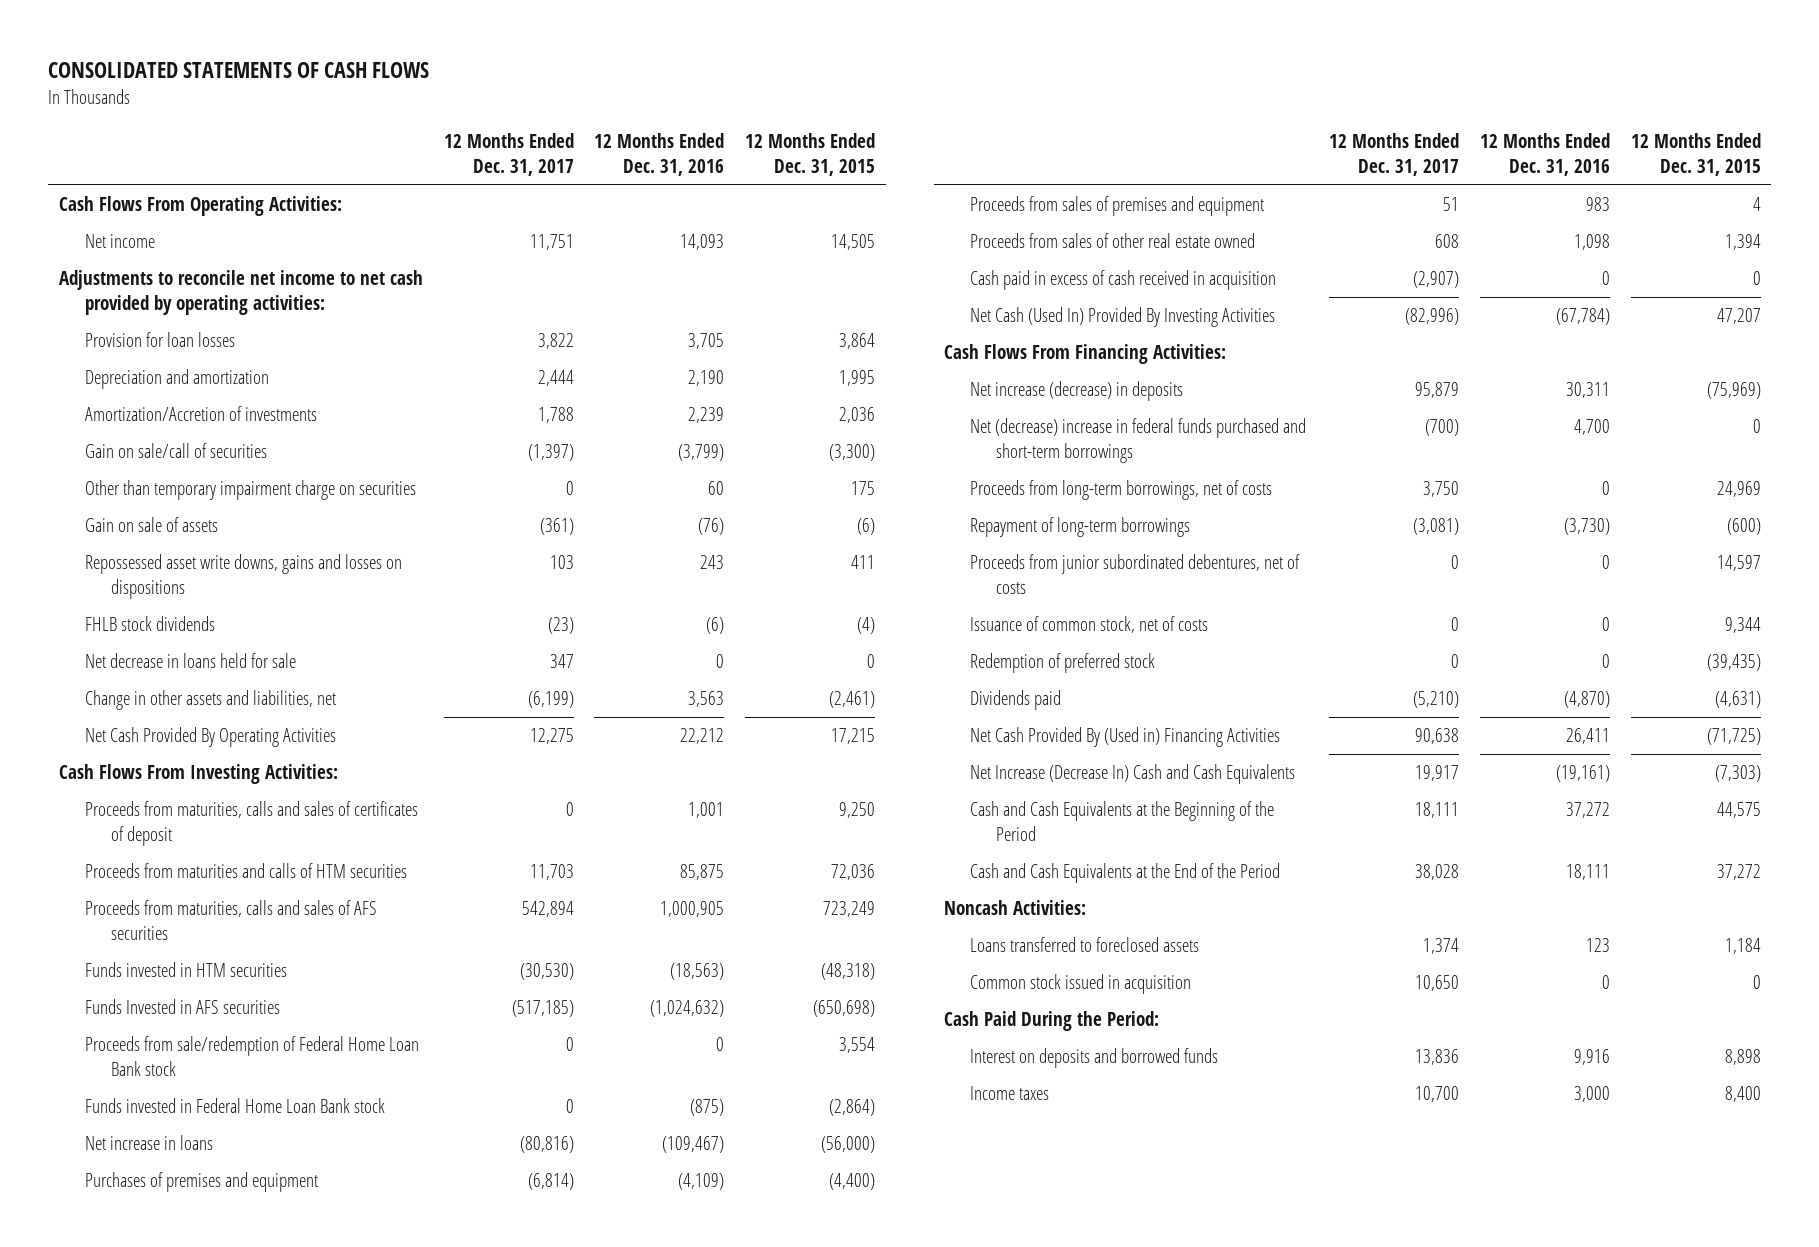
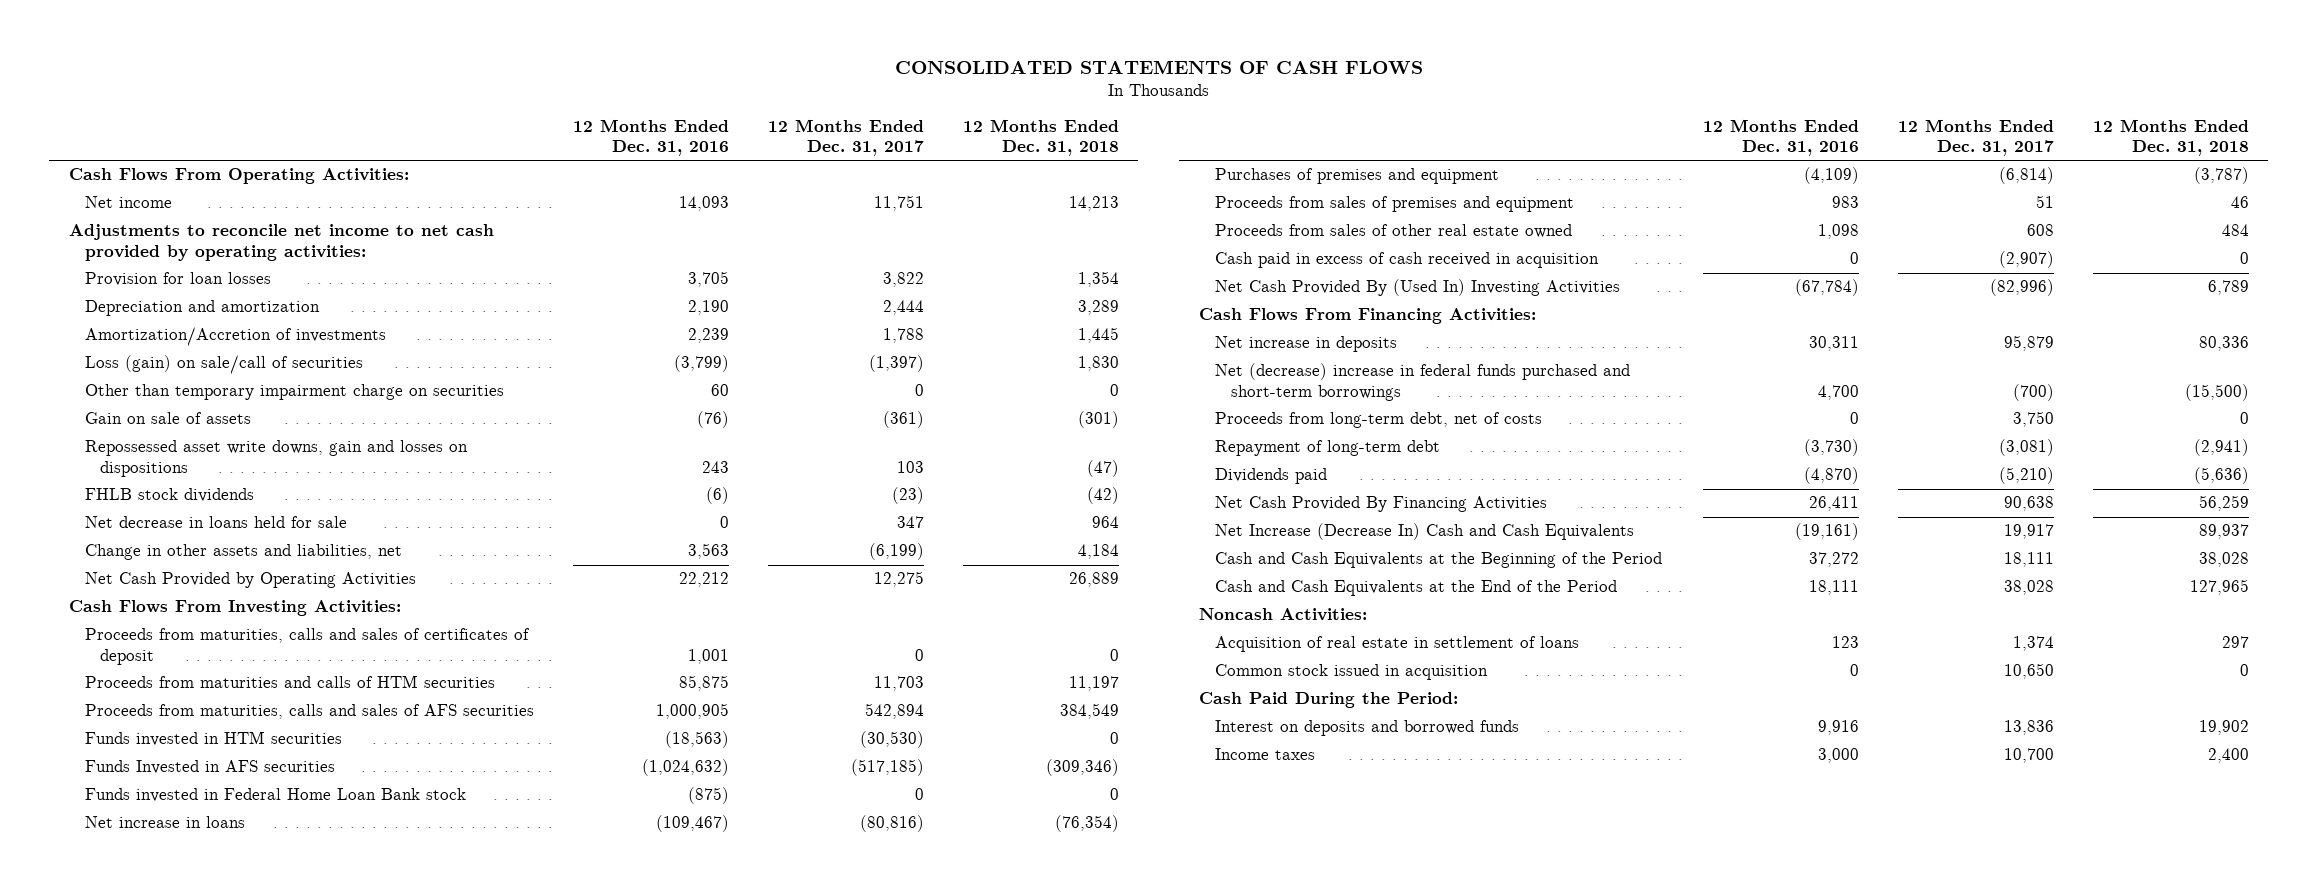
- | 12 Months Ended Dec. 31, 2017 | 12 Months Ended Dec. 31, 2016 | 12 Months Ended Dec. 31, 2015
+ | 12 Months Ended Dec. 31, 2016 | 12 Months Ended Dec. 31, 2017 | 12 Months Ended Dec. 31, 2018
- Gain on sale/call of securities | (1,397) | (3,799) | (3,300)
+ Loss (gain) on sale/call of securities | (3,799) | (1,397) | 1,830
- Repossessed asset write downs, gains and losses on dispositions | 103 | 243 | 411
+ Repossessed asset write downs, gain and losses on dispositions | 243 | 103 | (47)
- Net Cash Provided By Operating Activities | 12,275 | 22,212 | 17,215
+ Net Cash Provided by Operating Activities | 22,212 | 12,275 | 26,889
- Proceeds from sale/redemption of Federal Home Loan Bank stock | 0 | 0 | 3,554
- Net Cash (Used In) Provided By Investing Activities | (82,996) | (67,784) | 47,207
+ Net Cash Provided By (Used In) Investing Activities | (67,784) | (82,996) | 6,789
- Net increase (decrease) in deposits | 95,879 | 30,311 | (75,969)
+ Net increase in deposits | 30,311 | 95,879 | 80,336
- Proceeds from long-term borrowings, net of costs | 3,750 | 0 | 24,969
- Repayment of long-term borrowings | (3,081) | (3,730) | (600)
- Proceeds from junior subordinated debentures, net of costs | 0 | 0 | 14,597
- Issuance of common stock, net of costs | 0 | 0 | 9,344
- Redemption of preferred stock | 0 | 0 | (39,435)
+ Proceeds from long-term debt, net of costs | 0 | 3,750 | 0
+ Repayment of long-term debt | (3,730) | (3,081) | (2,941)
- Net Cash Provided By (Used in) Financing Activities | 90,638 | 26,411 | (71,725)
+ Net Cash Provided By Financing Activities | 26,411 | 90,638 | 56,259
- Loans transferred to foreclosed assets | 1,374 | 123 | 1,184
+ Acquisition of real estate in settlement of loans | 123 | 1,374 | 297

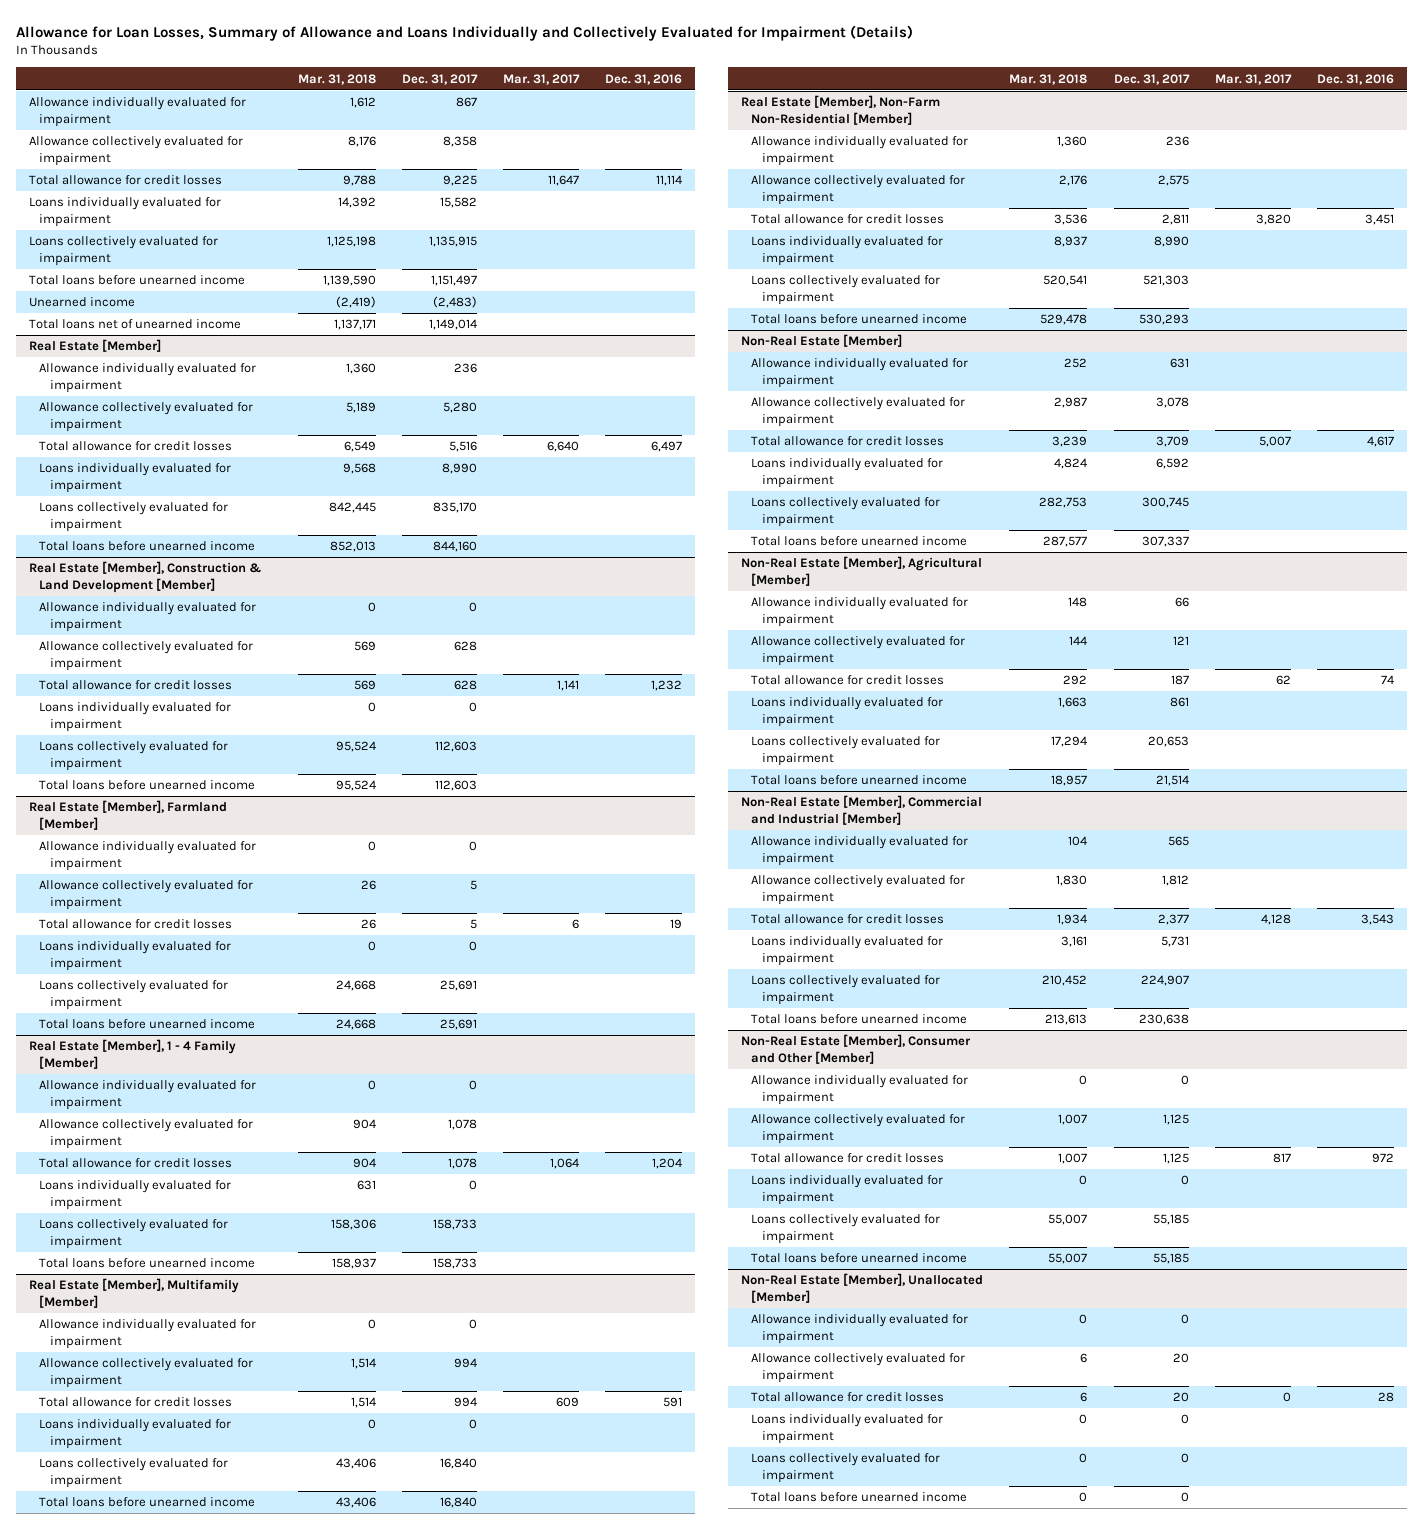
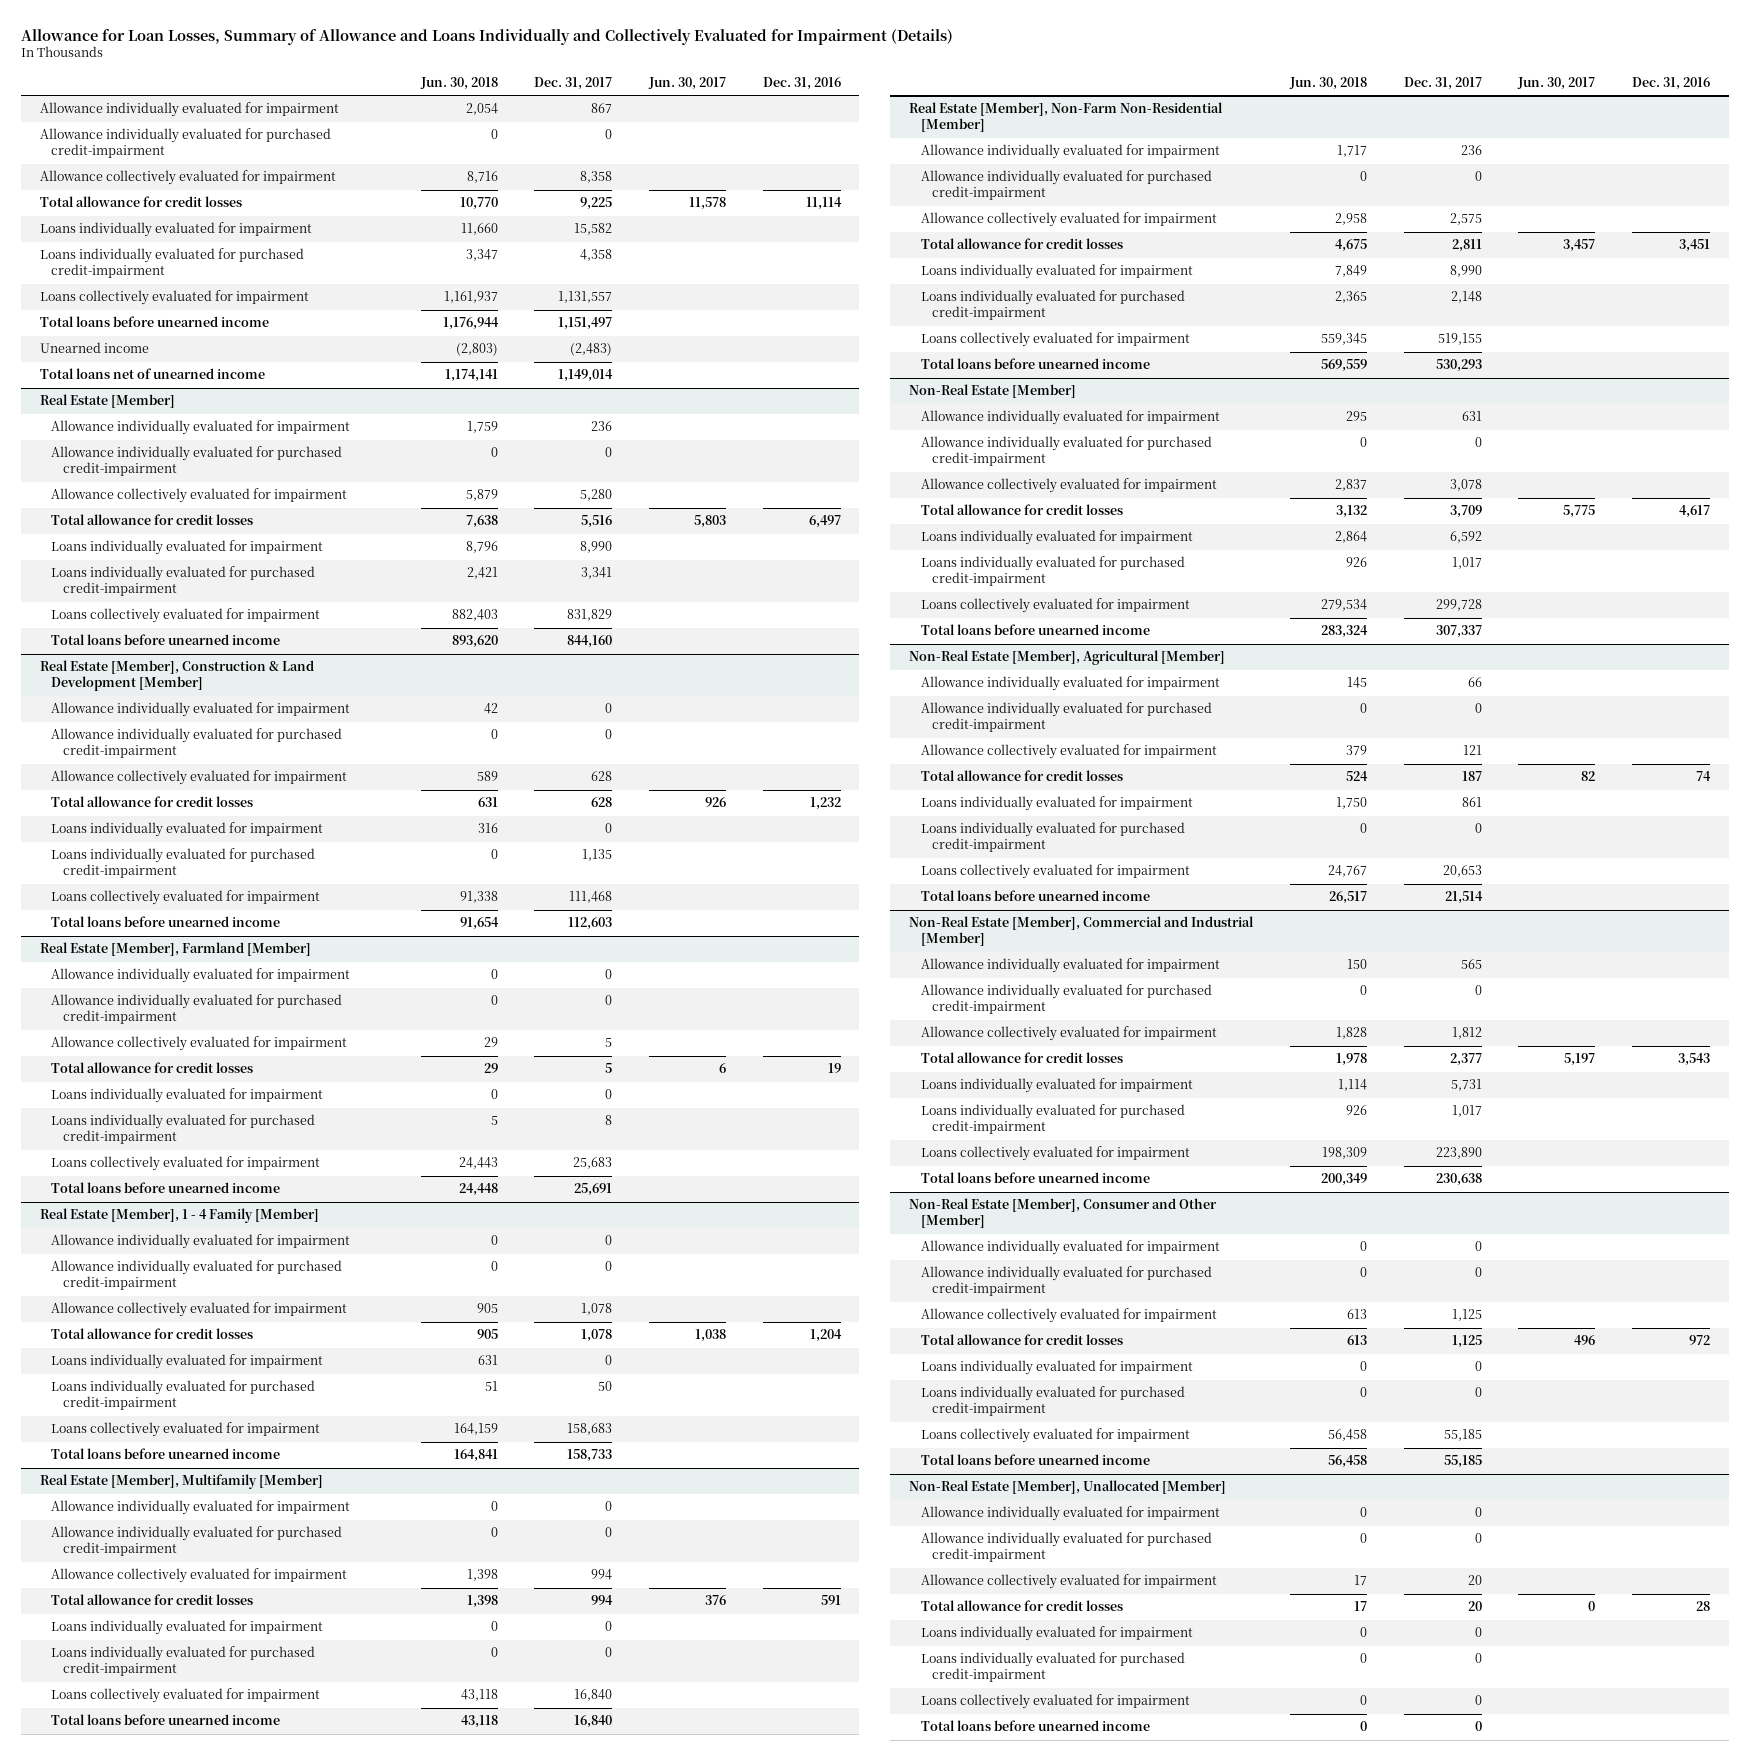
- | Mar. 31, 2018 | Dec. 31, 2017 | Mar. 31, 2017 | Dec. 31, 2016
+ | Jun. 30, 2018 | Dec. 31, 2017 | Jun. 30, 2017 | Dec. 31, 2016
+ Allowance individually evaluated for purchased credit-impairment | 0 | 0 | |
- Loans collectively evaluated for impairment | 1,125,198 | 1,135,915 | |
+ Loans individually evaluated for purchased credit-impairment | 3,347 | 4,358 | |
+ Loans collectively evaluated for impairment | 1,161,937 | 1,131,557 | |
@ Real Estate [Member]
+ Allowance individually evaluated for purchased credit-impairment | 0 | 0 | |
- Loans collectively evaluated for impairment | 842,445 | 835,170 | |
+ Loans individually evaluated for purchased credit-impairment | 2,421 | 3,341 | |
+ Loans collectively evaluated for impairment | 882,403 | 831,829 | |
@ Real Estate [Member], Construction & Land Development [Member]
+ Allowance individually evaluated for purchased credit-impairment | 0 | 0 | |
- Loans collectively evaluated for impairment | 95,524 | 112,603 | |
+ Loans individually evaluated for purchased credit-impairment | 0 | 1,135 | |
+ Loans collectively evaluated for impairment | 91,338 | 111,468 | |
@ Real Estate [Member], Farmland [Member]
+ Allowance individually evaluated for purchased credit-impairment | 0 | 0 | |
- Loans collectively evaluated for impairment | 24,668 | 25,691 | |
+ Loans individually evaluated for purchased credit-impairment | 5 | 8 | |
+ Loans collectively evaluated for impairment | 24,443 | 25,683 | |
@ Real Estate [Member], 1 - 4 Family [Member]
+ Allowance individually evaluated for purchased credit-impairment | 0 | 0 | |
- Loans collectively evaluated for impairment | 158,306 | 158,733 | |
+ Loans individually evaluated for purchased credit-impairment | 51 | 50 | |
+ Loans collectively evaluated for impairment | 164,159 | 158,683 | |
@ Real Estate [Member], Multifamily [Member]
+ Allowance individually evaluated for purchased credit-impairment | 0 | 0 | |
+ Loans individually evaluated for purchased credit-impairment | 0 | 0 | |
@ Real Estate [Member], Non-Farm Non-Residential [Member]
+ Allowance individually evaluated for purchased credit-impairment | 0 | 0 | |
- Loans collectively evaluated for impairment | 520,541 | 521,303 | |
+ Loans individually evaluated for purchased credit-impairment | 2,365 | 2,148 | |
+ Loans collectively evaluated for impairment | 559,345 | 519,155 | |
@ Non-Real Estate [Member]
+ Allowance individually evaluated for purchased credit-impairment | 0 | 0 | |
- Loans collectively evaluated for impairment | 282,753 | 300,745 | |
+ Loans individually evaluated for purchased credit-impairment | 926 | 1,017 | |
+ Loans collectively evaluated for impairment | 279,534 | 299,728 | |
@ Non-Real Estate [Member], Agricultural [Member]
+ Allowance individually evaluated for purchased credit-impairment | 0 | 0 | |
+ Loans individually evaluated for purchased credit-impairment | 0 | 0 | |
@ Non-Real Estate [Member], Commercial and Industrial [Member]
+ Allowance individually evaluated for purchased credit-impairment | 0 | 0 | |
- Loans collectively evaluated for impairment | 210,452 | 224,907 | |
+ Loans individually evaluated for purchased credit-impairment | 926 | 1,017 | |
+ Loans collectively evaluated for impairment | 198,309 | 223,890 | |
@ Non-Real Estate [Member], Consumer and Other [Member]
+ Allowance individually evaluated for purchased credit-impairment | 0 | 0 | |
+ Loans individually evaluated for purchased credit-impairment | 0 | 0 | |
@ Non-Real Estate [Member], Unallocated [Member]
+ Allowance individually evaluated for purchased credit-impairment | 0 | 0 | |
+ Loans individually evaluated for purchased credit-impairment | 0 | 0 | |

